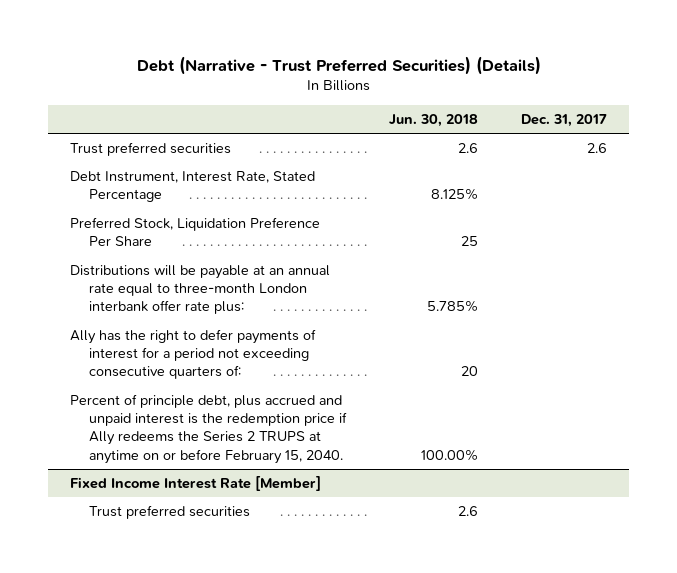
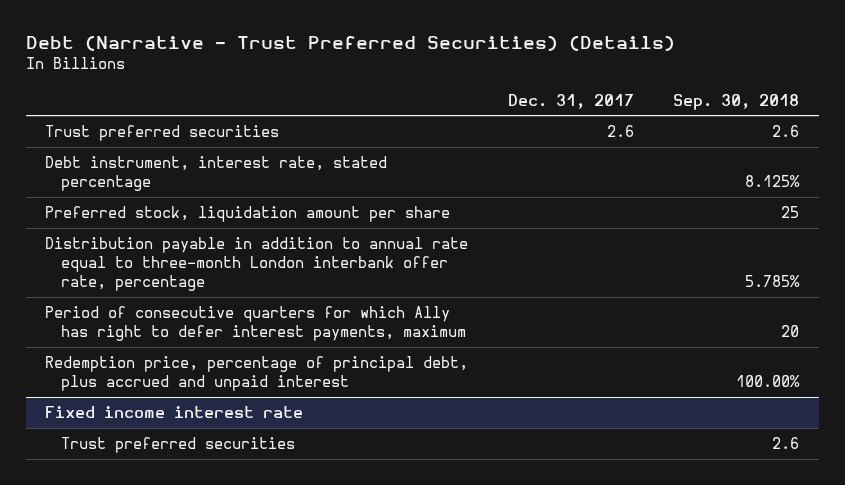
- | Jun. 30, 2018 | Dec. 31, 2017
+ | Dec. 31, 2017 | Sep. 30, 2018
- Debt Instrument, Interest Rate, Stated Percentage | 8.125% |
- Preferred Stock, Liquidation Preference Per Share | 25 |
- Distributions will be payable at an annual rate equal to three-month London interbank offer rate plus: | 5.785% |
- Ally has the right to defer payments of interest for a period not exceeding consecutive quarters of: | 20 |
- Percent of principle debt, plus accrued and unpaid interest is the redemption price if Ally redeems the Series 2 TRUPS at anytime on or before February 15, 2040. | 100.00% |
- Fixed Income Interest Rate [Member]
+ Debt instrument, interest rate, stated percentage | | 8.125%
+ Preferred stock, liquidation amount per share | | 25
+ Distribution payable in addition to annual rate equal to three-month London interbank offer rate, percentage | | 5.785%
+ Period of consecutive quarters for which Ally has right to defer interest payments, maximum | | 20
+ Redemption price, percentage of principal debt, plus accrued and unpaid interest | | 100.00%
+ Fixed income interest rate

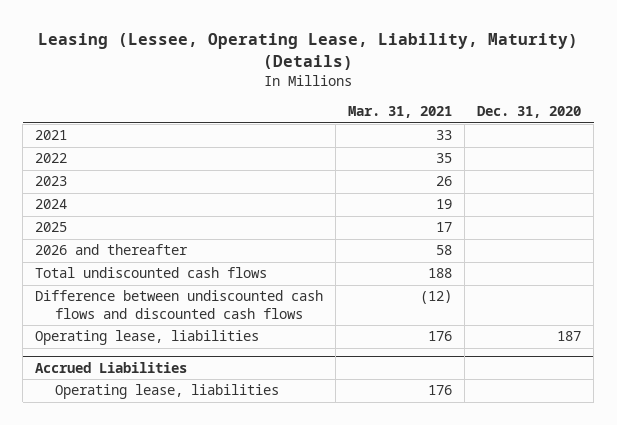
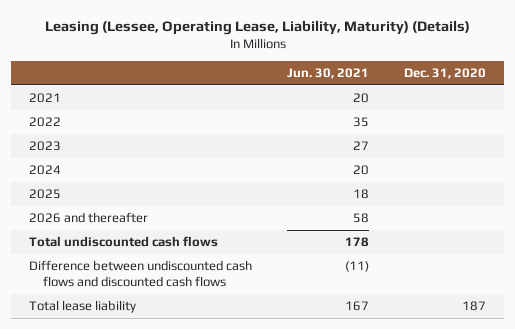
- | Mar. 31, 2021 | Dec. 31, 2020
+ | Jun. 30, 2021 | Dec. 31, 2020
- Operating lease, liabilities | 176 | 187
- Accrued Liabilities
- Operating lease, liabilities | 176 |
+ Total lease liability | 167 | 187

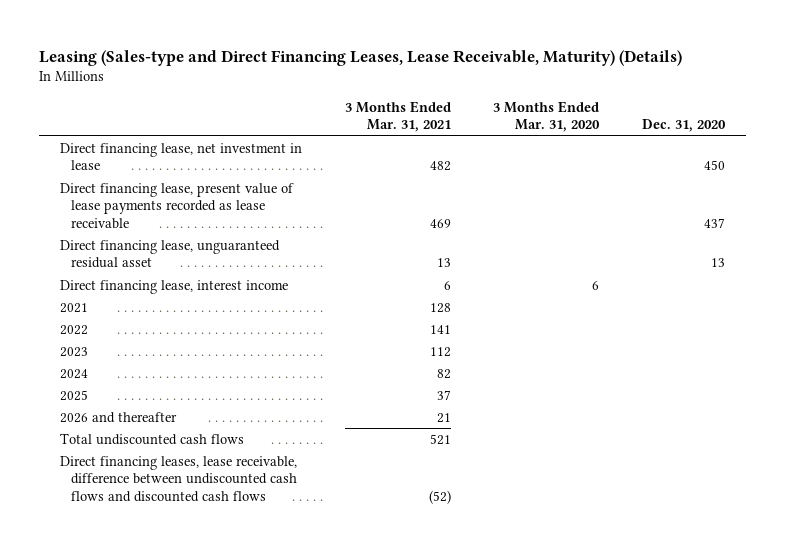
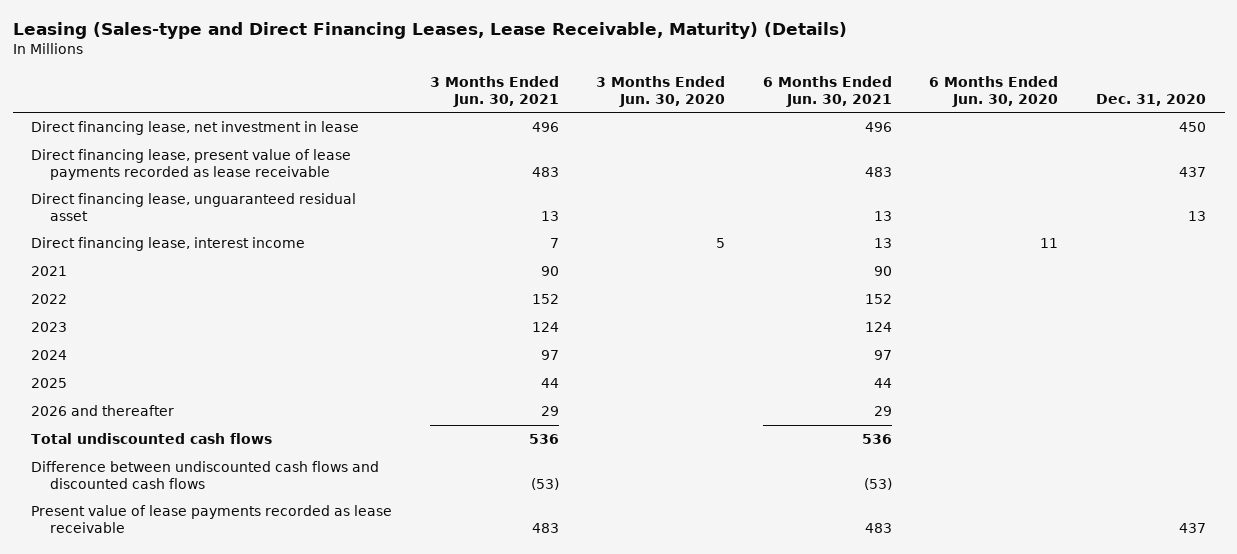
- | 3 Months Ended Mar. 31, 2021 | 3 Months Ended Mar. 31, 2020 | Dec. 31, 2020
+ | 3 Months Ended Jun. 30, 2021 | 3 Months Ended Jun. 30, 2020 | 6 Months Ended Jun. 30, 2021 | 6 Months Ended Jun. 30, 2020 | Dec. 31, 2020
- Direct financing leases, lease receivable, difference between undiscounted cash flows and discounted cash flows | (52) | |
+ Difference between undiscounted cash flows and discounted cash flows | (53) | | (53) | |
+ Present value of lease payments recorded as lease receivable | 483 | | 483 | | 437

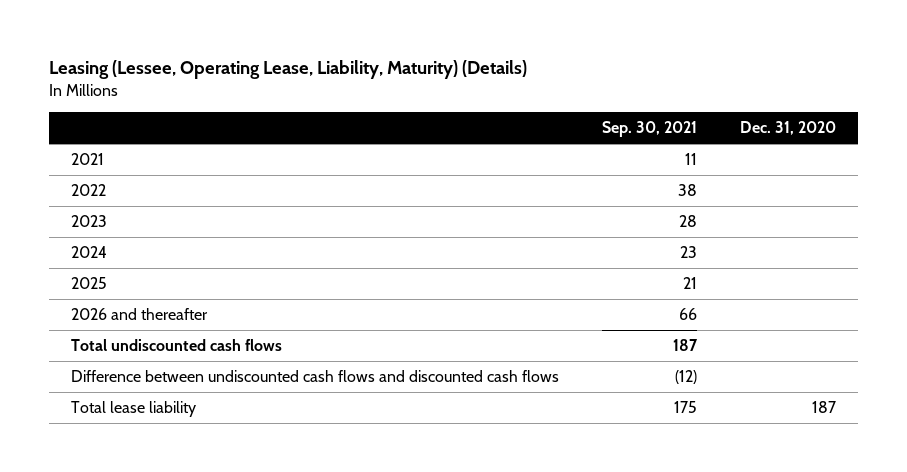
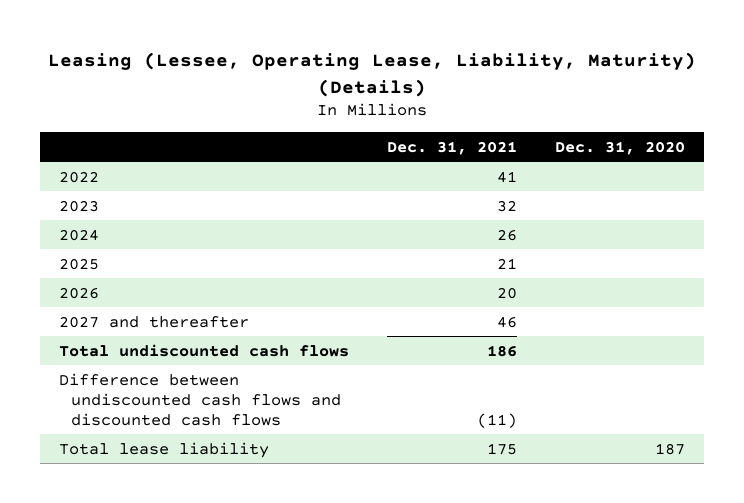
- | Sep. 30, 2021 | Dec. 31, 2020
+ | Dec. 31, 2021 | Dec. 31, 2020
- 2021 | 11 |
- 2026 and thereafter | 66 |
+ 2026 | 20 |
+ 2027 and thereafter | 46 |

